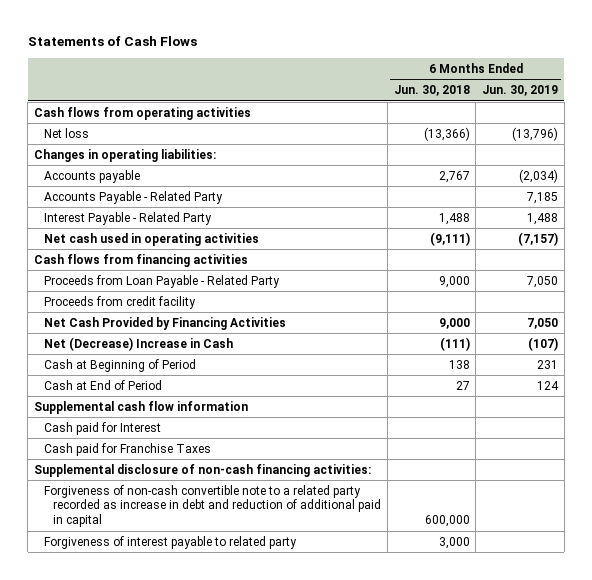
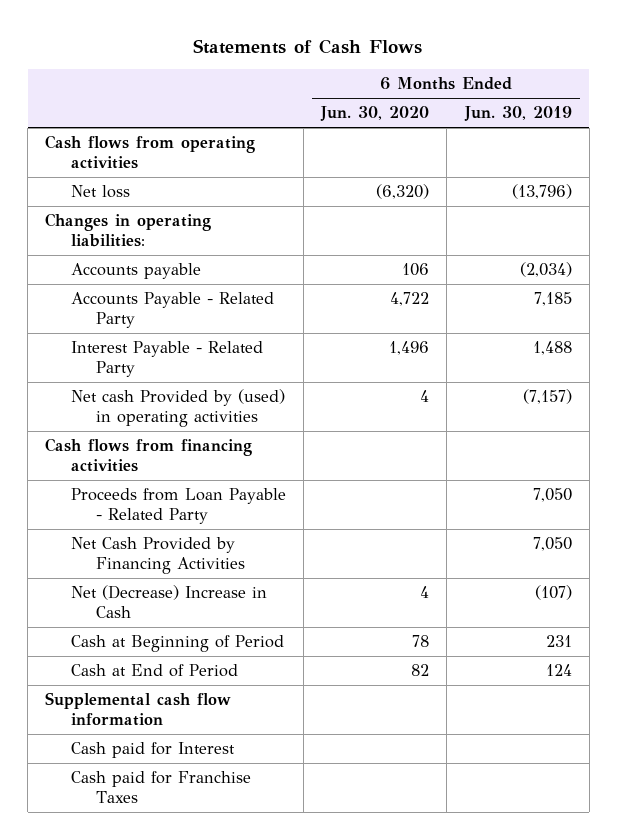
- | 6 Months Ended Jun. 30, 2018 | 6 Months Ended Jun. 30, 2019
+ | 6 Months Ended Jun. 30, 2020 | 6 Months Ended Jun. 30, 2019
- Net cash used in operating activities | (9,111) | (7,157)
+ Net cash Provided by (used) in operating activities | 4 | (7,157)
- Proceeds from credit facility
- Supplemental disclosure of non-cash financing activities:
- Forgiveness of non-cash convertible note to a related party recorded as increase in debt and reduction of additional paid in capital | 600,000 |
- Forgiveness of interest payable to related party | 3,000 |

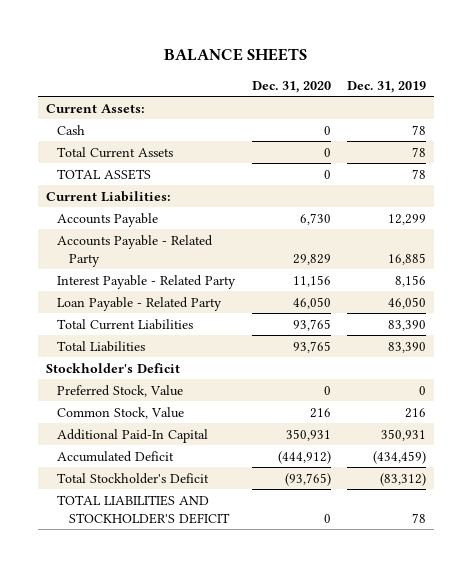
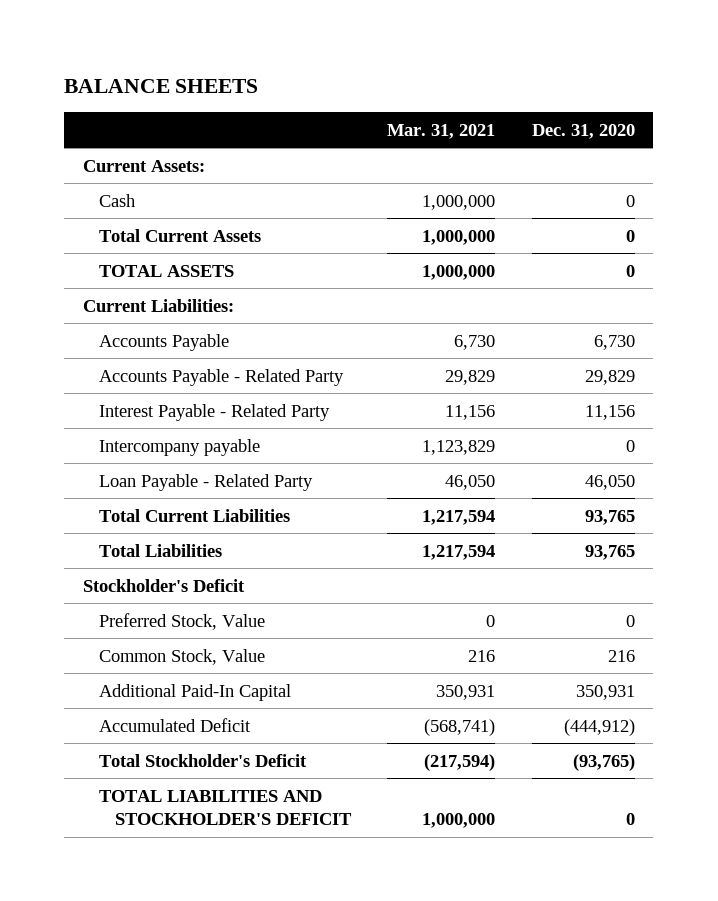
- | Dec. 31, 2020 | Dec. 31, 2019
+ | Mar. 31, 2021 | Dec. 31, 2020
+ Intercompany payable | 1,123,829 | 0

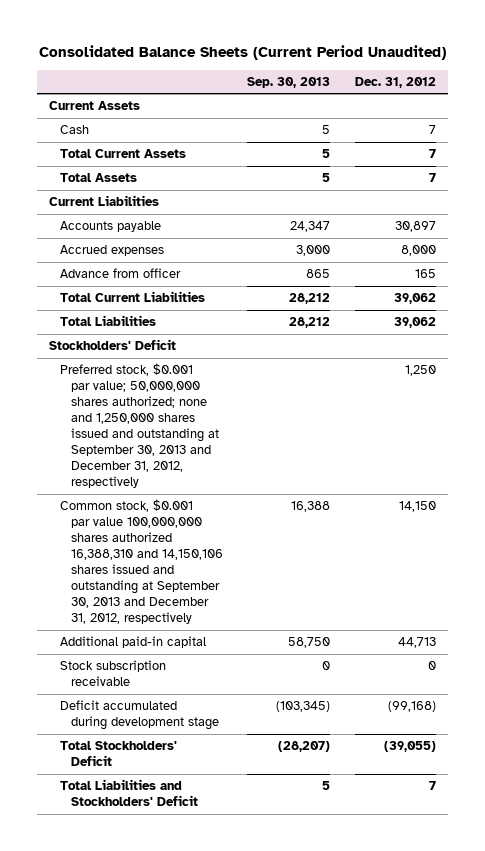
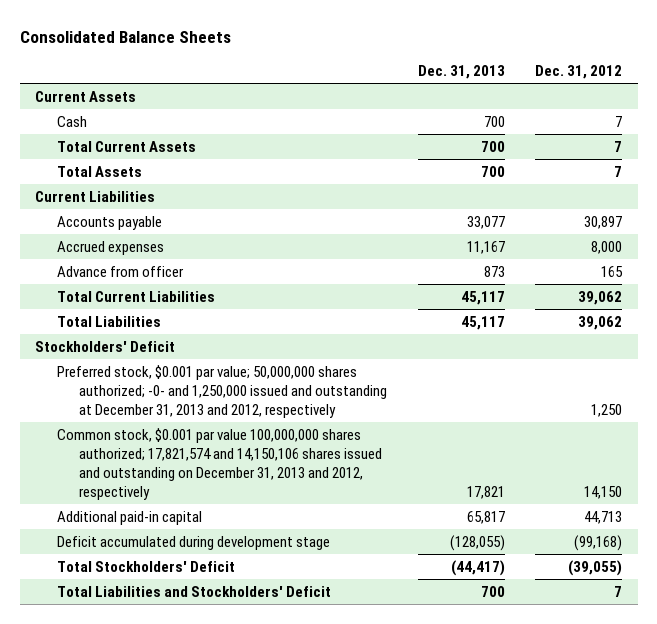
- Consolidated Balance Sheets (Current Period Unaudited)
+ Consolidated Balance Sheets
- | Sep. 30, 2013 | Dec. 31, 2012
+ | Dec. 31, 2013 | Dec. 31, 2012
- Preferred stock, $0.001 par value; 50,000,000 shares authorized; none and 1,250,000 shares issued and outstanding at September 30, 2013 and December 31, 2012, respectively | | 1,250
- Common stock, $0.001 par value 100,000,000 shares authorized 16,388,310 and 14,150,106 shares issued and outstanding at September 30, 2013 and December 31, 2012, respectively | 16,388 | 14,150
+ Preferred stock, $0.001 par value; 50,000,000 shares authorized; -0- and 1,250,000 issued and outstanding at December 31, 2013 and 2012, respectively | | 1,250
+ Common stock, $0.001 par value 100,000,000 shares authorized; 17,821,574 and 14,150,106 shares issued and outstanding on December 31, 2013 and 2012, respectively | 17,821 | 14,150
- Stock subscription receivable | 0 | 0

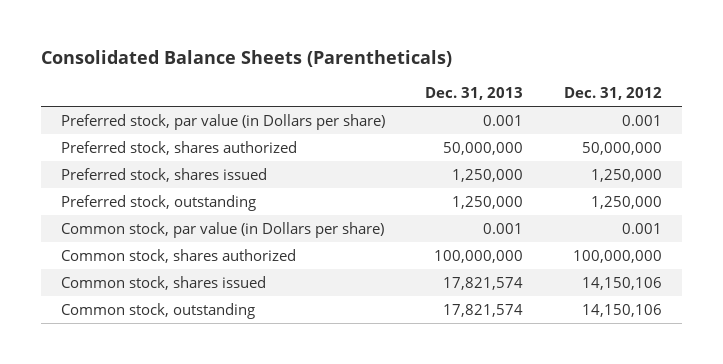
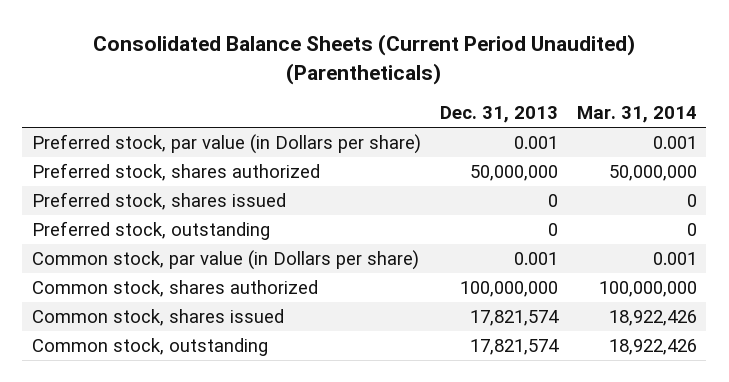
- Consolidated Balance Sheets (Parentheticals)
+ Consolidated Balance Sheets (Current Period Unaudited) (Parentheticals)
- | Dec. 31, 2013 | Dec. 31, 2012
+ | Dec. 31, 2013 | Mar. 31, 2014
- Preferred stock, shares issued | 1,250,000 | 1,250,000
- Preferred stock, outstanding | 1,250,000 | 1,250,000
+ Preferred stock, shares issued | 0 | 0
+ Preferred stock, outstanding | 0 | 0

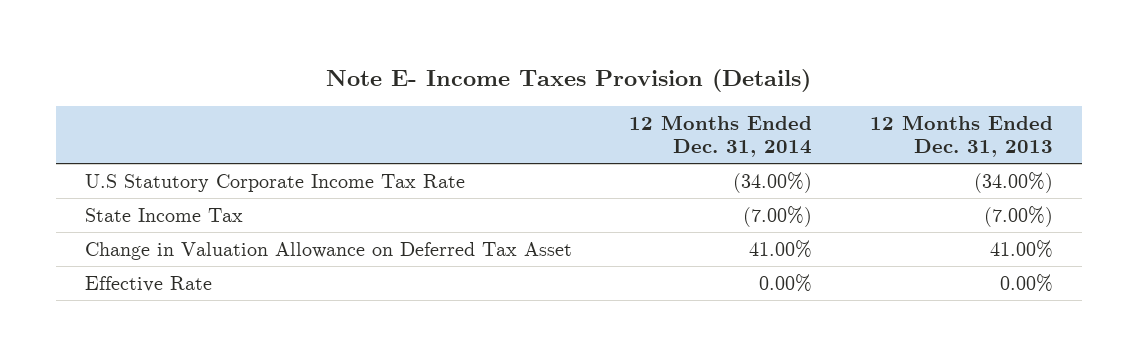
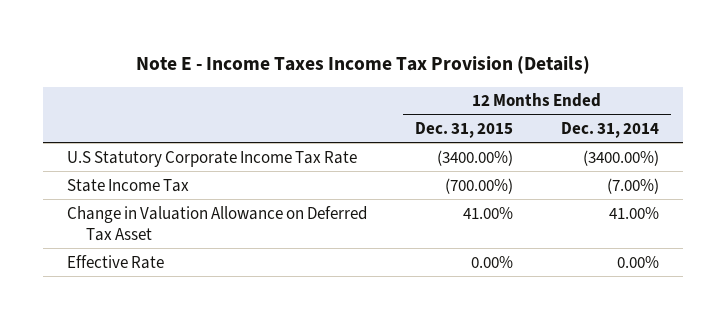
- Note E- Income Taxes Provision (Details)
+ Note E - Income Taxes Income Tax Provision (Details)
- | 12 Months Ended Dec. 31, 2014 | 12 Months Ended Dec. 31, 2013
+ | 12 Months Ended Dec. 31, 2015 | 12 Months Ended Dec. 31, 2014
- U.S Statutory Corporate Income Tax Rate | (34.00%) | (34.00%)
+ U.S Statutory Corporate Income Tax Rate | (3400.00%) | (3400.00%)

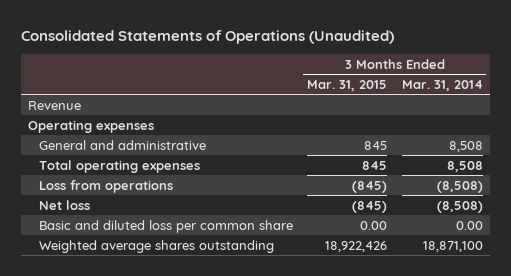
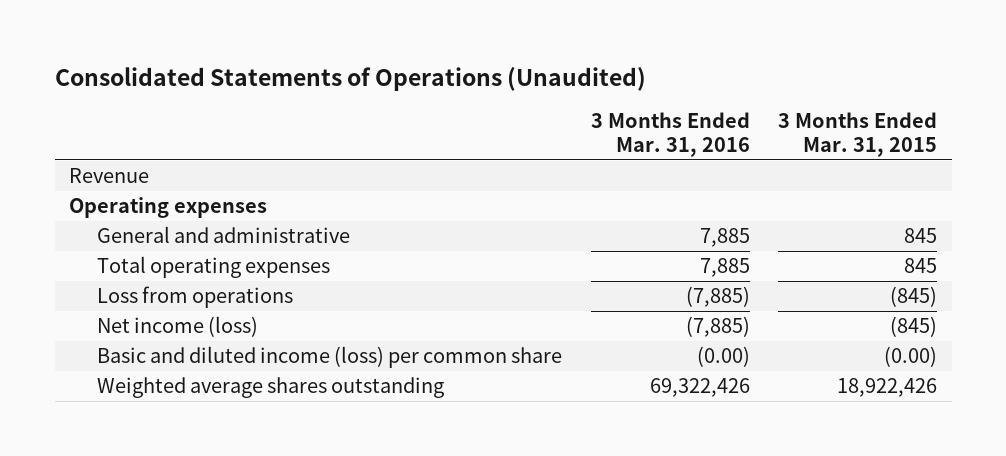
- | 3 Months Ended Mar. 31, 2015 | 3 Months Ended Mar. 31, 2014
+ | 3 Months Ended Mar. 31, 2016 | 3 Months Ended Mar. 31, 2015
- Net loss | (845) | (8,508)
- Basic and diluted loss per common share | 0.00 | 0.00
+ Net income (loss) | (7,885) | (845)
+ Basic and diluted income (loss) per common share | (0.00) | (0.00)

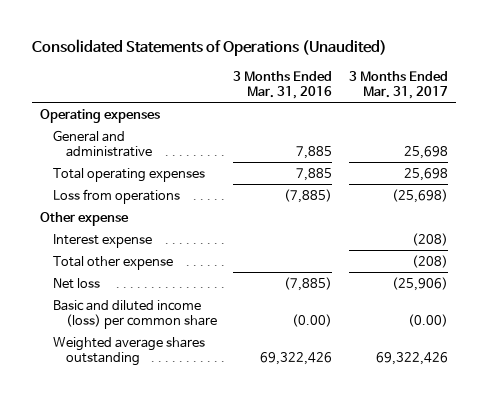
- | 3 Months Ended Mar. 31, 2016 | 3 Months Ended Mar. 31, 2015
+ | 3 Months Ended Mar. 31, 2016 | 3 Months Ended Mar. 31, 2017
- Revenue
- Net income (loss) | (7,885) | (845)
+ Other expense
+ Interest expense | | (208)
+ Total other expense | | (208)
+ Net loss | (7,885) | (25,906)

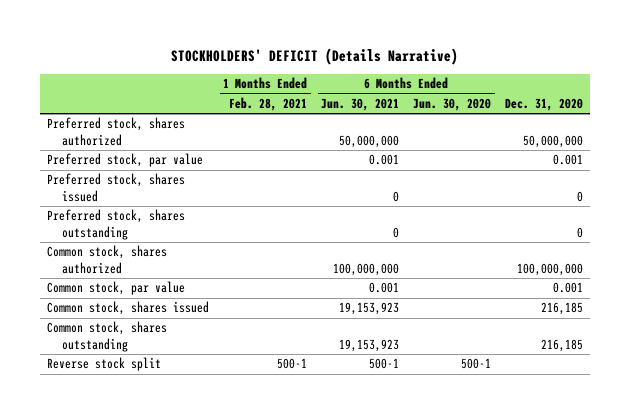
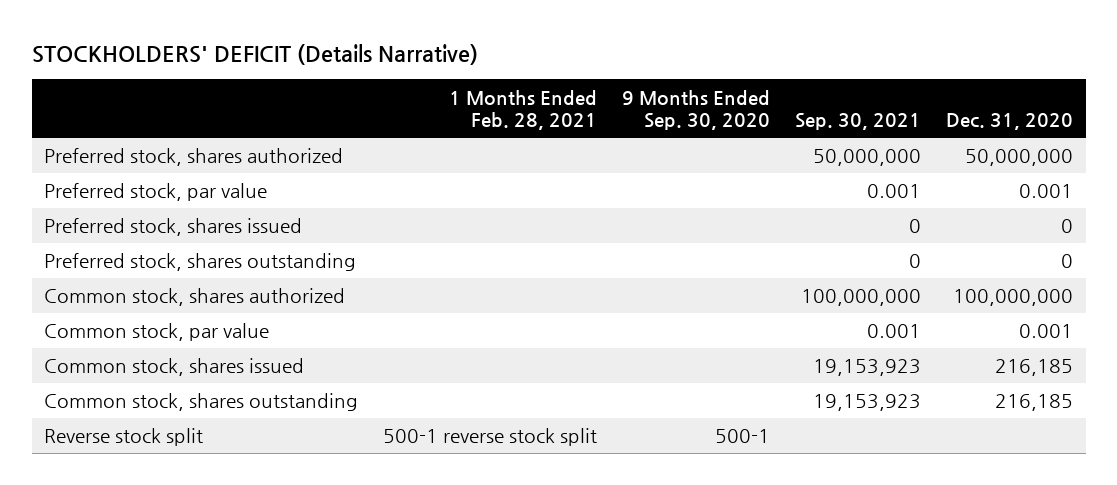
- | 1 Months Ended Feb. 28, 2021 | 6 Months Ended Jun. 30, 2021 | 6 Months Ended Jun. 30, 2020 | Dec. 31, 2020
+ | 1 Months Ended Feb. 28, 2021 | 9 Months Ended Sep. 30, 2020 | Sep. 30, 2021 | Dec. 31, 2020
- Reverse stock split | 500-1 | 500-1 | 500-1 |
+ Reverse stock split | 500-1 reverse stock split | 500-1 | |

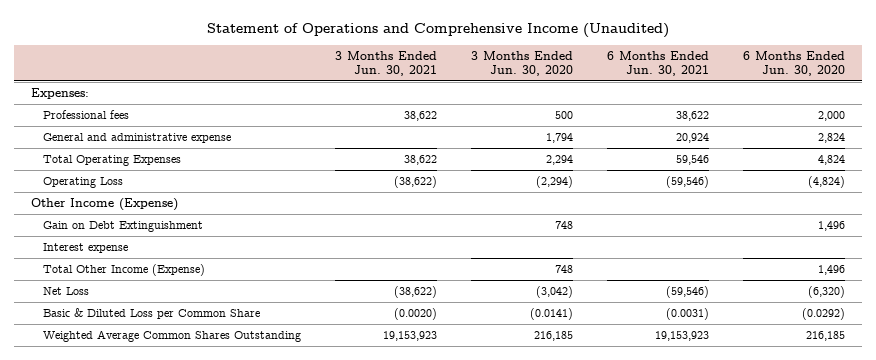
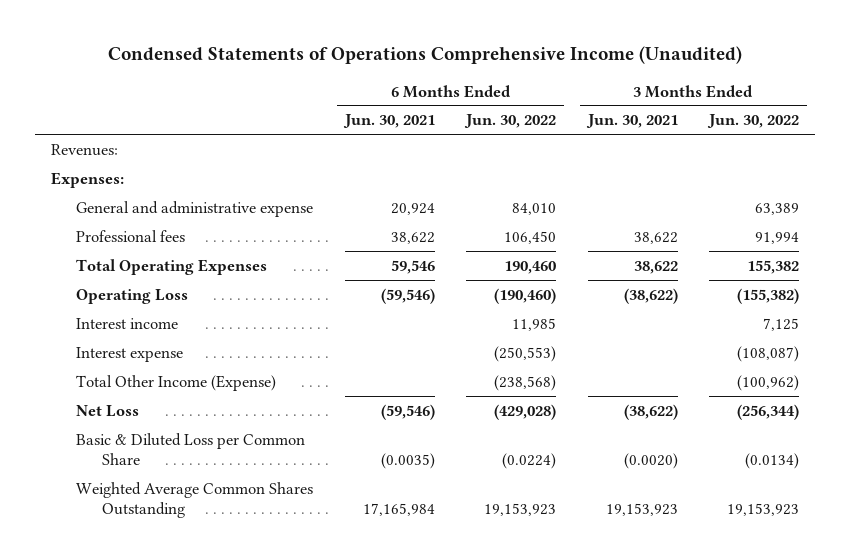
- Statement of Operations and Comprehensive Income (Unaudited)
+ Condensed Statements of Operations Comprehensive Income (Unaudited)
- | 3 Months Ended Jun. 30, 2021 | 3 Months Ended Jun. 30, 2020 | 6 Months Ended Jun. 30, 2021 | 6 Months Ended Jun. 30, 2020
+ | 6 Months Ended Jun. 30, 2021 | 6 Months Ended Jun. 30, 2022 | 3 Months Ended Jun. 30, 2021 | 3 Months Ended Jun. 30, 2022
+ Revenues:
moved down: Professional fees | 38,622 | 106,450 | 38,622 | 91,994
- Other Income (Expense)
- Gain on Debt Extinguishment | | 748 | | 1,496
+ Interest income | | 11,985 | | 7,125
- Basic & Diluted Loss per Common Share | (0.0020) | (0.0141) | (0.0031) | (0.0292)
- Weighted Average Common Shares Outstanding | 19,153,923 | 216,185 | 19,153,923 | 216,185
+ Basic & Diluted Loss per Common Share | (0.0035) | (0.0224) | (0.0020) | (0.0134)
+ Weighted Average Common Shares Outstanding | 17,165,984 | 19,153,923 | 19,153,923 | 19,153,923

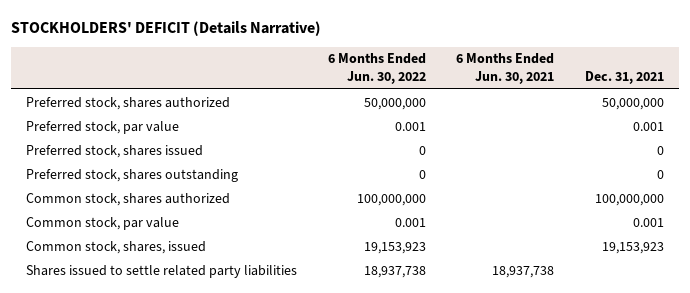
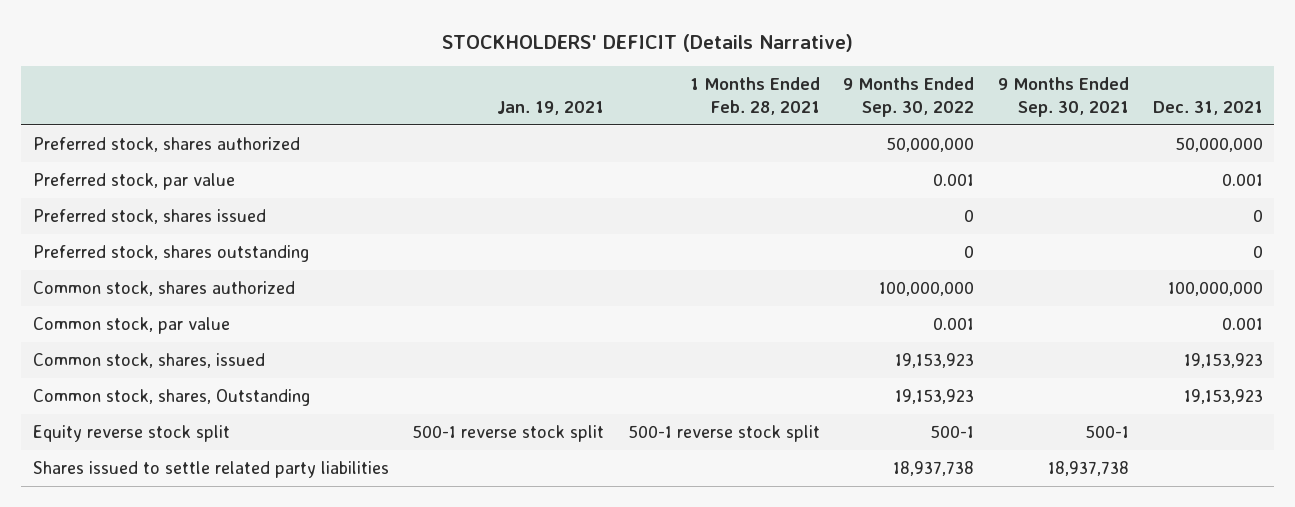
- | 6 Months Ended Jun. 30, 2022 | 6 Months Ended Jun. 30, 2021 | Dec. 31, 2021
+ | Jan. 19, 2021 | 1 Months Ended Feb. 28, 2021 | 9 Months Ended Sep. 30, 2022 | 9 Months Ended Sep. 30, 2021 | Dec. 31, 2021
+ Common stock, shares, Outstanding | | | 19,153,923 | | 19,153,923
+ Equity reverse stock split | 500-1 reverse stock split | 500-1 reverse stock split | 500-1 | 500-1 |

